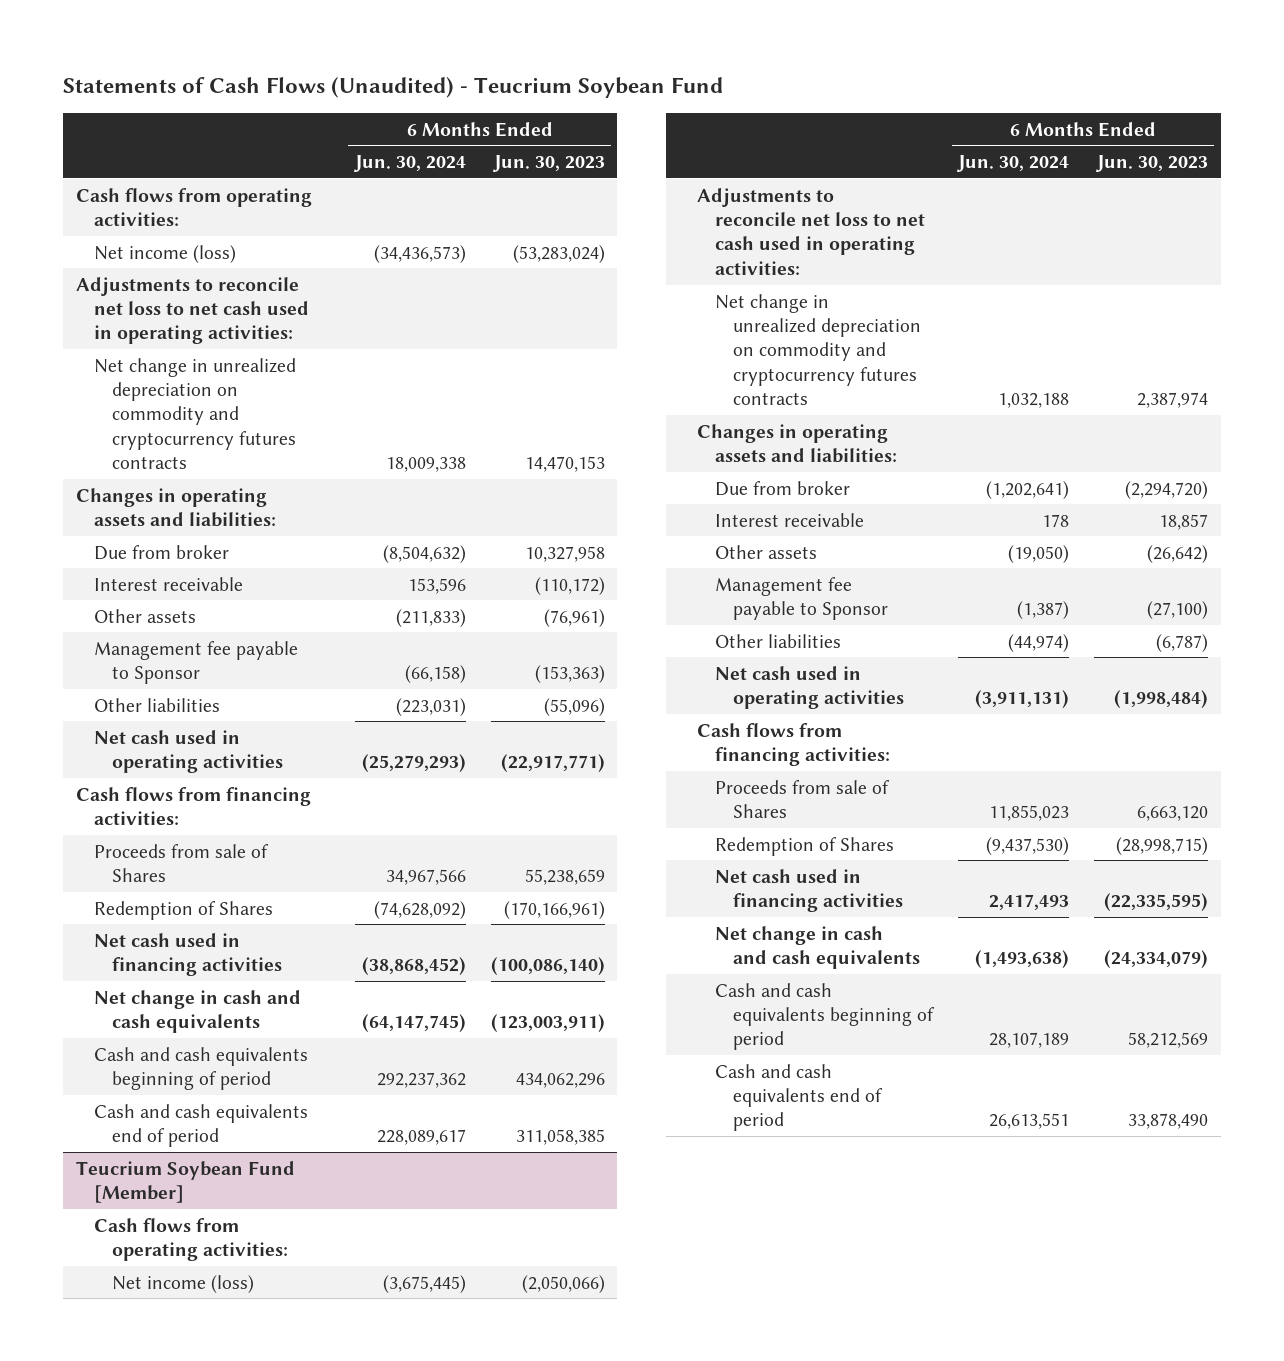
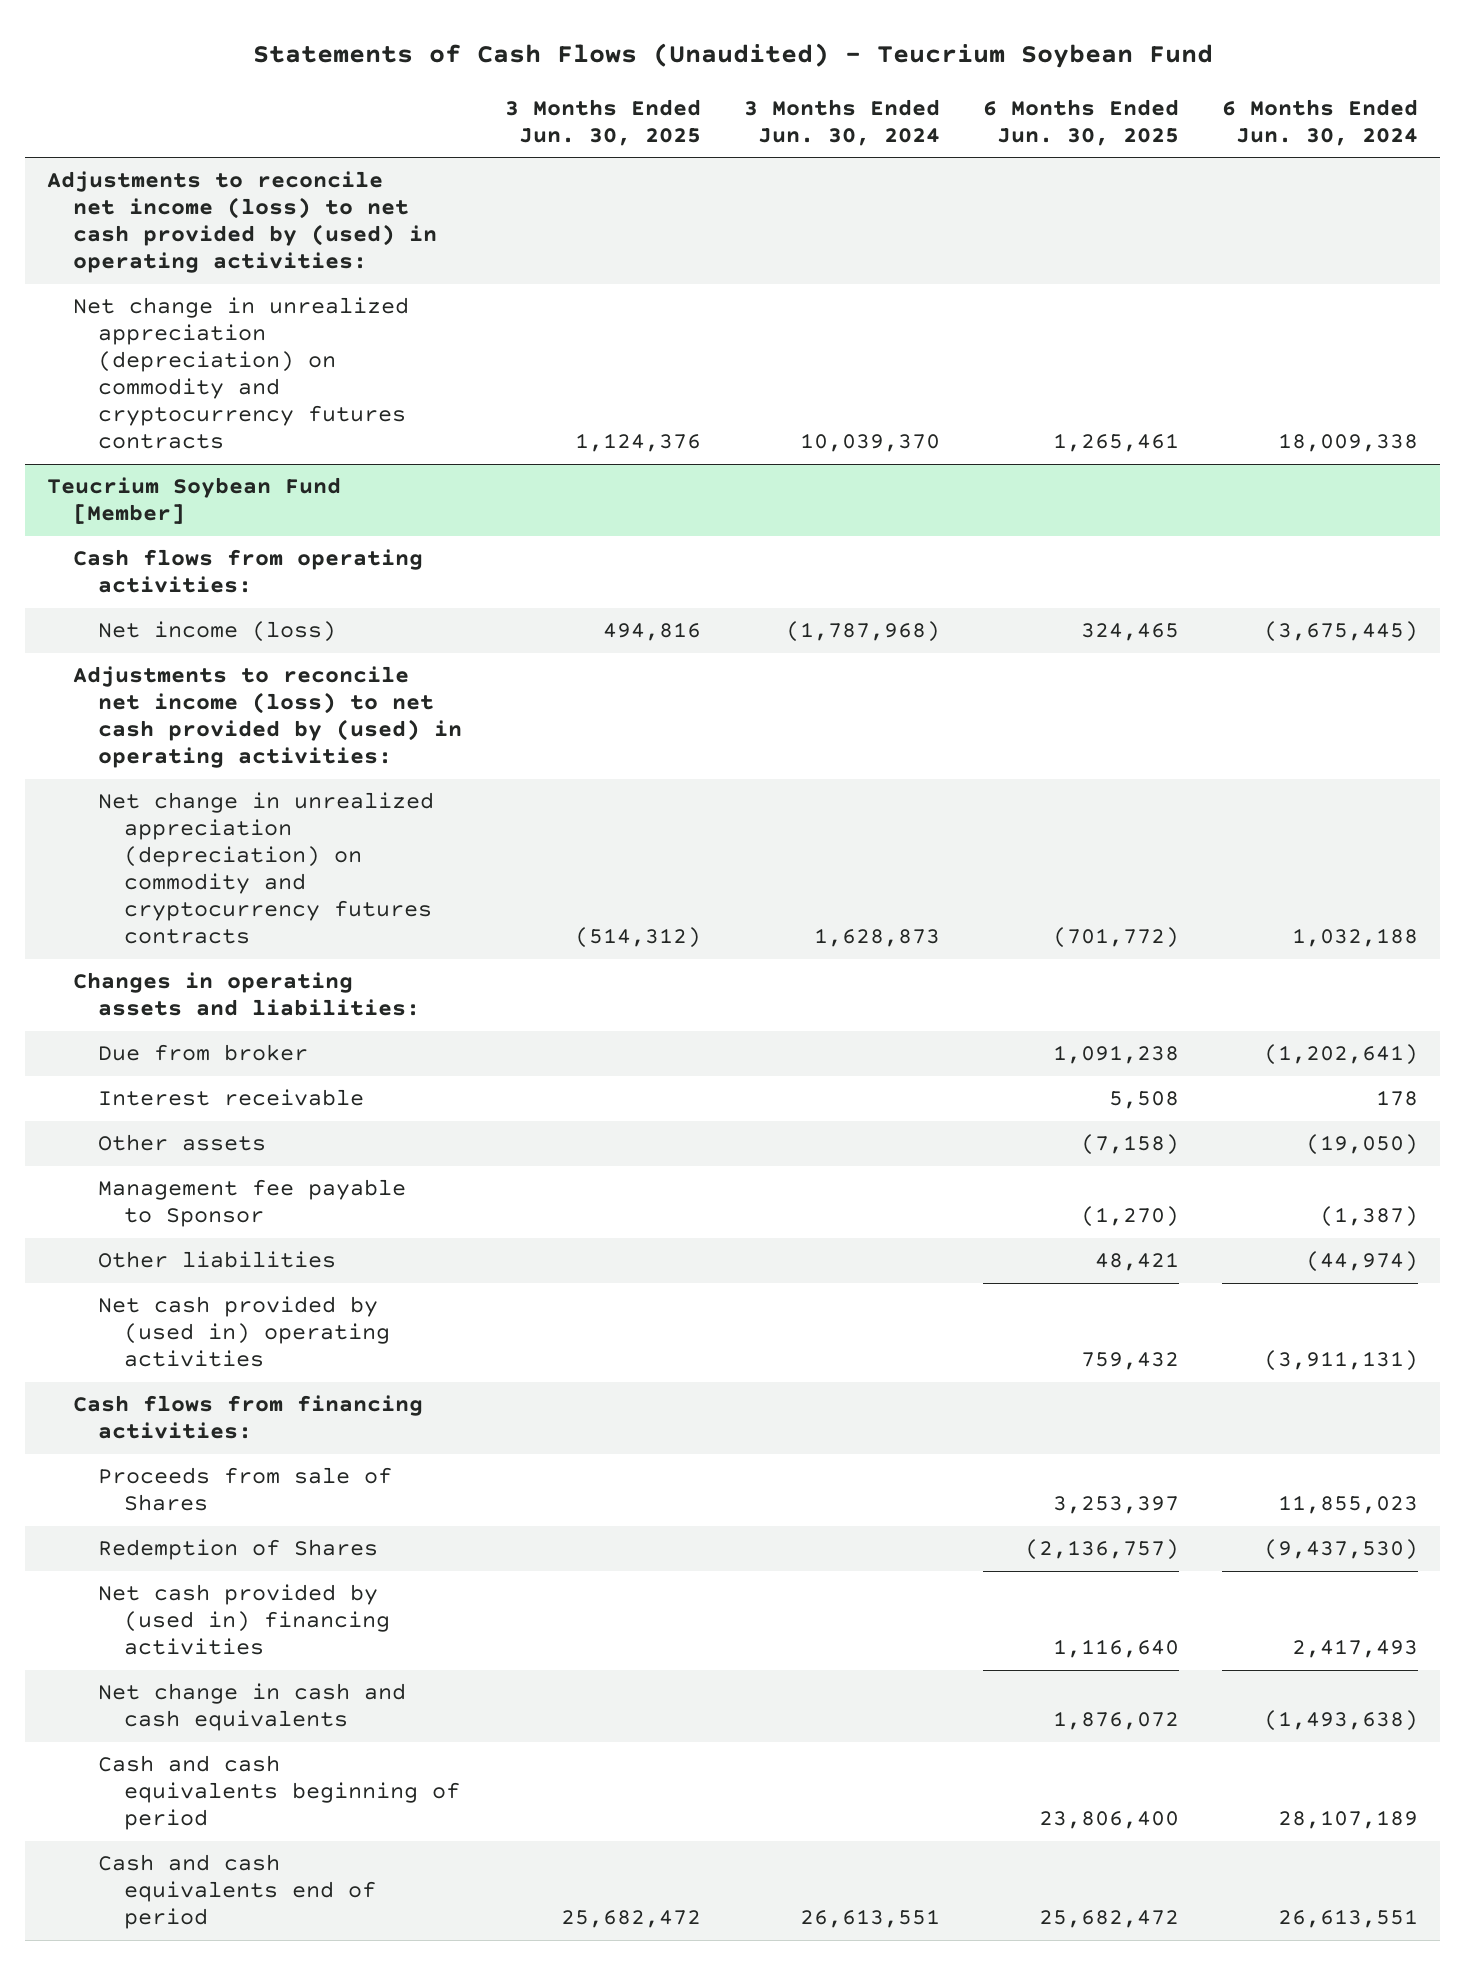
- | 6 Months Ended Jun. 30, 2024 | 6 Months Ended Jun. 30, 2023
+ | 3 Months Ended Jun. 30, 2025 | 3 Months Ended Jun. 30, 2024 | 6 Months Ended Jun. 30, 2025 | 6 Months Ended Jun. 30, 2024
- Cash flows from operating activities:
- Net income (loss) | (34,436,573) | (53,283,024)
- Adjustments to reconcile net loss to net cash used in operating activities:
- Net change in unrealized depreciation on commodity and cryptocurrency futures contracts | 18,009,338 | 14,470,153
- Changes in operating assets and liabilities:
- Due from broker | (8,504,632) | 10,327,958
- Interest receivable | 153,596 | (110,172)
- Other assets | (211,833) | (76,961)
- Management fee payable to Sponsor | (66,158) | (153,363)
- Other liabilities | (223,031) | (55,096)
- Net cash used in operating activities | (25,279,293) | (22,917,771)
- Cash flows from financing activities:
- Proceeds from sale of Shares | 34,967,566 | 55,238,659
- Redemption of Shares | (74,628,092) | (170,166,961)
- Net cash used in financing activities | (38,868,452) | (100,086,140)
- Net change in cash and cash equivalents | (64,147,745) | (123,003,911)
- Cash and cash equivalents beginning of period | 292,237,362 | 434,062,296
- Cash and cash equivalents end of period | 228,089,617 | 311,058,385
+ Adjustments to reconcile net income (loss) to net cash provided by (used) in operating activities:
+ Net change in unrealized appreciation (depreciation) on commodity and cryptocurrency futures contracts | 1,124,376 | 10,039,370 | 1,265,461 | 18,009,338
@ Teucrium Soybean Fund [Member]
- Adjustments to reconcile net loss to net cash used in operating activities:
- Net change in unrealized depreciation on commodity and cryptocurrency futures contracts | 1,032,188 | 2,387,974
+ Adjustments to reconcile net income (loss) to net cash provided by (used) in operating activities:
+ Net change in unrealized appreciation (depreciation) on commodity and cryptocurrency futures contracts | (514,312) | 1,628,873 | (701,772) | 1,032,188
- Net cash used in operating activities | (3,911,131) | (1,998,484)
+ Net cash provided by (used in) operating activities | | | 759,432 | (3,911,131)
- Net cash used in financing activities | 2,417,493 | (22,335,595)
+ Net cash provided by (used in) financing activities | | | 1,116,640 | 2,417,493

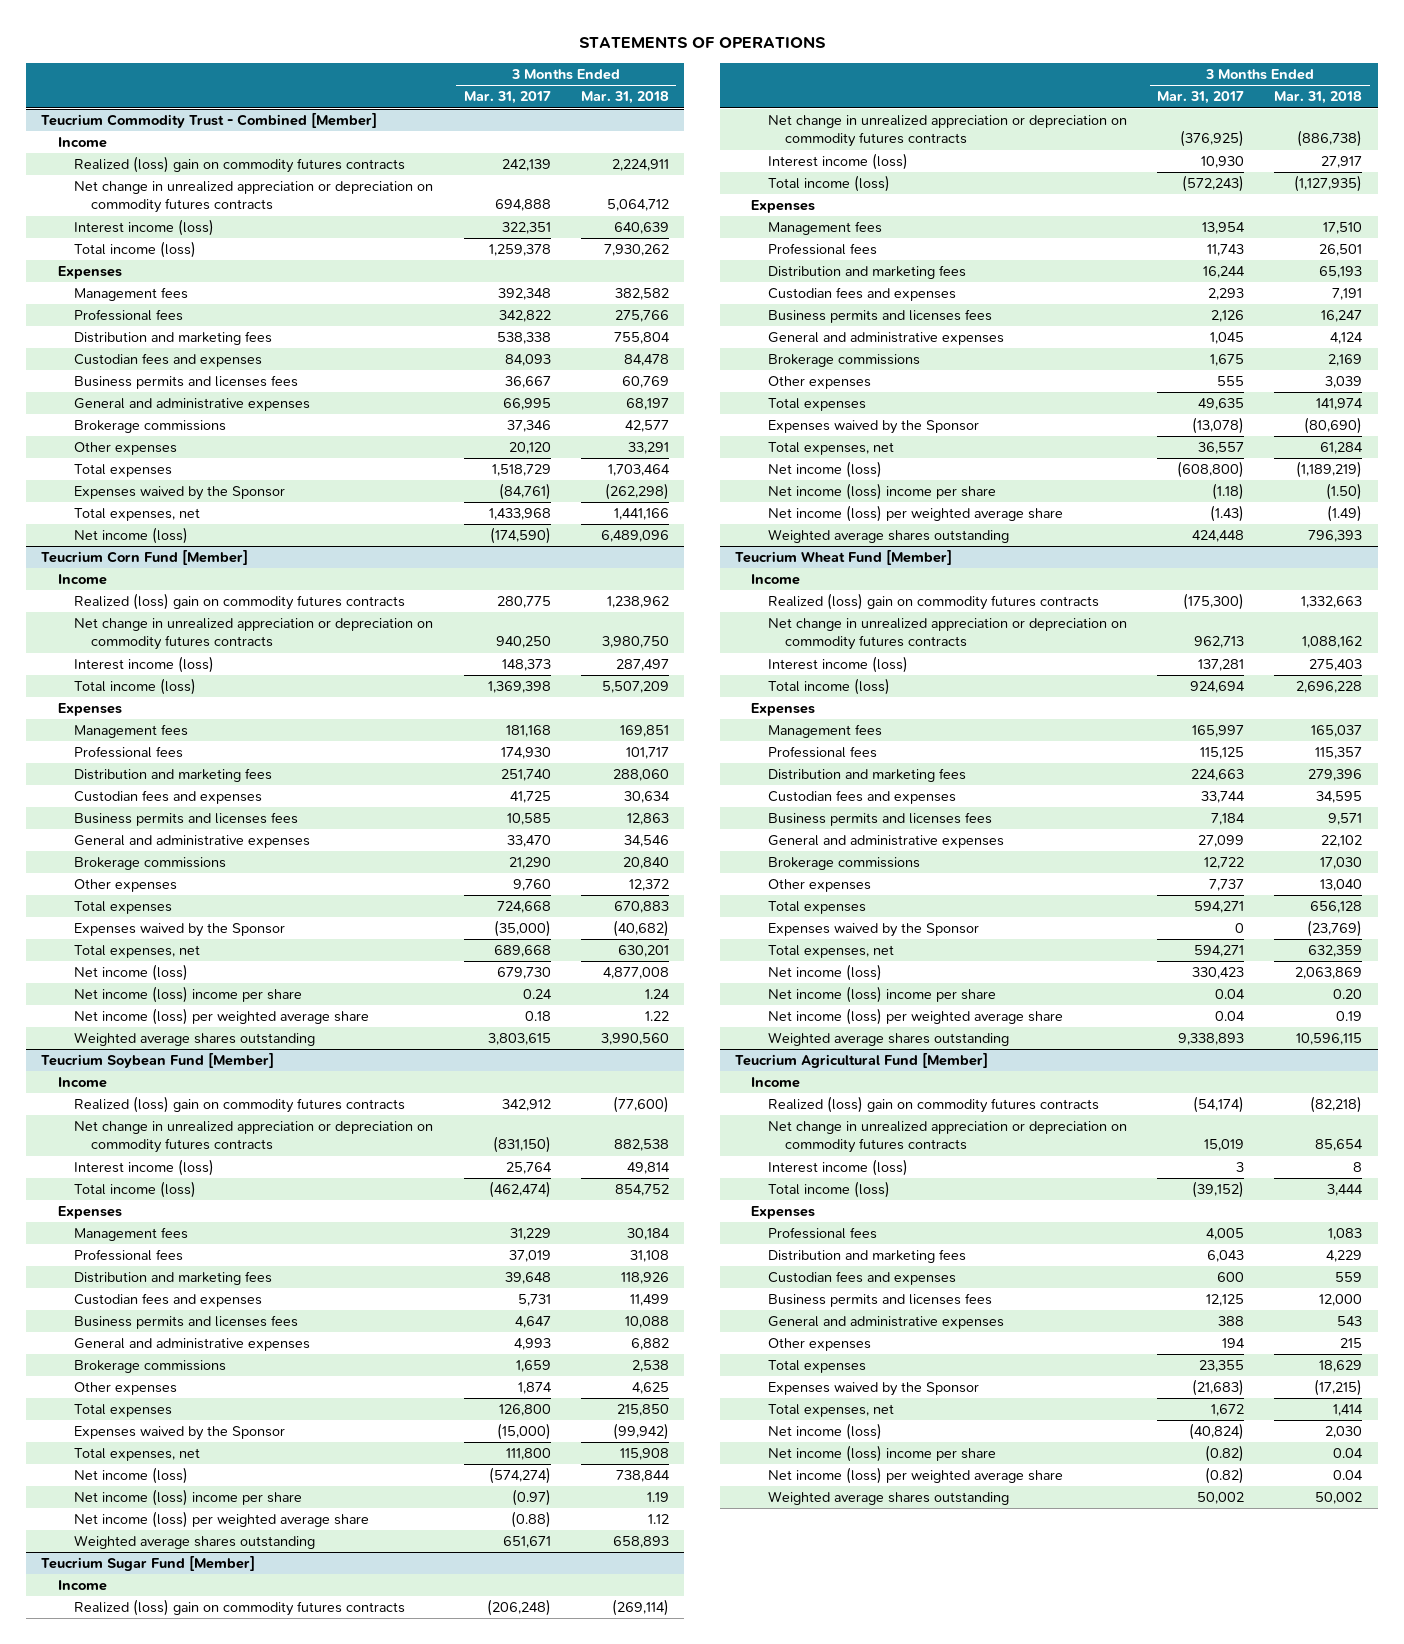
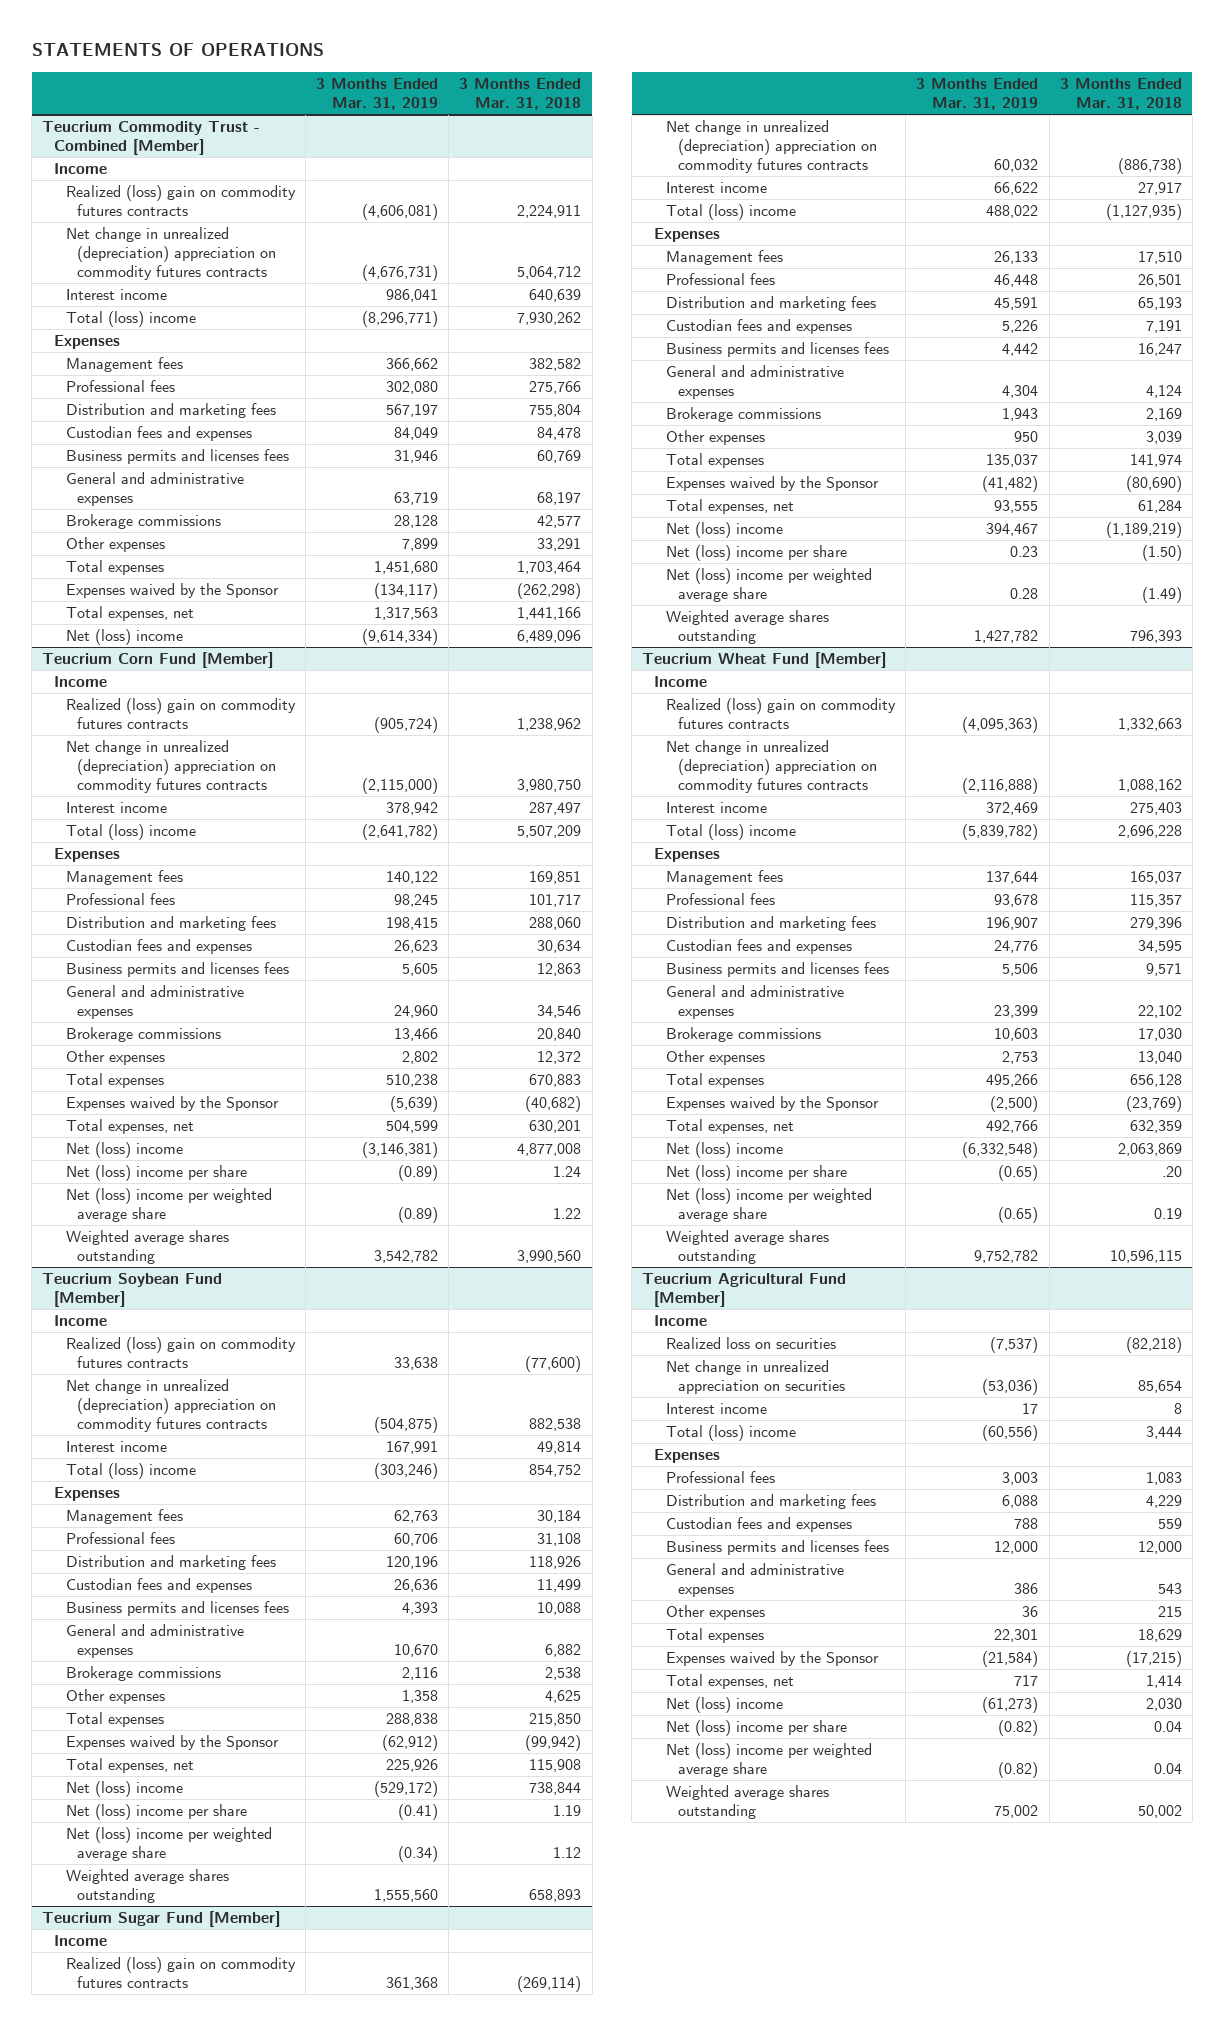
- | 3 Months Ended Mar. 31, 2017 | 3 Months Ended Mar. 31, 2018
+ | 3 Months Ended Mar. 31, 2019 | 3 Months Ended Mar. 31, 2018
@ Teucrium Commodity Trust - Combined [Member]
- Net change in unrealized appreciation or depreciation on commodity futures contracts | 694,888 | 5,064,712
- Interest income (loss) | 322,351 | 640,639
- Total income (loss) | 1,259,378 | 7,930,262
+ Net change in unrealized (depreciation) appreciation on commodity futures contracts | (4,676,731) | 5,064,712
+ Interest income | 986,041 | 640,639
+ Total (loss) income | (8,296,771) | 7,930,262
- Net income (loss) | (174,590) | 6,489,096
+ Net (loss) income | (9,614,334) | 6,489,096
@ Teucrium Corn Fund [Member]
- Net change in unrealized appreciation or depreciation on commodity futures contracts | 940,250 | 3,980,750
- Interest income (loss) | 148,373 | 287,497
- Total income (loss) | 1,369,398 | 5,507,209
+ Net change in unrealized (depreciation) appreciation on commodity futures contracts | (2,115,000) | 3,980,750
+ Interest income | 378,942 | 287,497
+ Total (loss) income | (2,641,782) | 5,507,209
- Net income (loss) | 679,730 | 4,877,008
- Net income (loss) income per share | 0.24 | 1.24
- Net income (loss) per weighted average share | 0.18 | 1.22
+ Net (loss) income | (3,146,381) | 4,877,008
+ Net (loss) income per share | (0.89) | 1.24
+ Net (loss) income per weighted average share | (0.89) | 1.22
@ Teucrium Soybean Fund [Member]
- Net change in unrealized appreciation or depreciation on commodity futures contracts | (831,150) | 882,538
- Interest income (loss) | 25,764 | 49,814
- Total income (loss) | (462,474) | 854,752
+ Net change in unrealized (depreciation) appreciation on commodity futures contracts | (504,875) | 882,538
+ Interest income | 167,991 | 49,814
+ Total (loss) income | (303,246) | 854,752
- Net income (loss) | (574,274) | 738,844
- Net income (loss) income per share | (0.97) | 1.19
- Net income (loss) per weighted average share | (0.88) | 1.12
+ Net (loss) income | (529,172) | 738,844
+ Net (loss) income per share | (0.41) | 1.19
+ Net (loss) income per weighted average share | (0.34) | 1.12
@ Teucrium Sugar Fund [Member]
- Net change in unrealized appreciation or depreciation on commodity futures contracts | (376,925) | (886,738)
- Interest income (loss) | 10,930 | 27,917
- Total income (loss) | (572,243) | (1,127,935)
+ Net change in unrealized (depreciation) appreciation on commodity futures contracts | 60,032 | (886,738)
+ Interest income | 66,622 | 27,917
+ Total (loss) income | 488,022 | (1,127,935)
- Net income (loss) | (608,800) | (1,189,219)
- Net income (loss) income per share | (1.18) | (1.50)
- Net income (loss) per weighted average share | (1.43) | (1.49)
+ Net (loss) income | 394,467 | (1,189,219)
+ Net (loss) income per share | 0.23 | (1.50)
+ Net (loss) income per weighted average share | 0.28 | (1.49)
@ Teucrium Wheat Fund [Member]
- Net change in unrealized appreciation or depreciation on commodity futures contracts | 962,713 | 1,088,162
- Interest income (loss) | 137,281 | 275,403
- Total income (loss) | 924,694 | 2,696,228
+ Net change in unrealized (depreciation) appreciation on commodity futures contracts | (2,116,888) | 1,088,162
+ Interest income | 372,469 | 275,403
+ Total (loss) income | (5,839,782) | 2,696,228
- Net income (loss) | 330,423 | 2,063,869
- Net income (loss) income per share | 0.04 | 0.20
- Net income (loss) per weighted average share | 0.04 | 0.19
+ Net (loss) income | (6,332,548) | 2,063,869
+ Net (loss) income per share | (0.65) | .20
+ Net (loss) income per weighted average share | (0.65) | 0.19
@ Teucrium Agricultural Fund [Member]
- Realized (loss) gain on commodity futures contracts | (54,174) | (82,218)
- Net change in unrealized appreciation or depreciation on commodity futures contracts | 15,019 | 85,654
- Interest income (loss) | 3 | 8
- Total income (loss) | (39,152) | 3,444
+ Realized loss on securities | (7,537) | (82,218)
+ Net change in unrealized appreciation on securities | (53,036) | 85,654
+ Interest income | 17 | 8
+ Total (loss) income | (60,556) | 3,444
- Net income (loss) | (40,824) | 2,030
- Net income (loss) income per share | (0.82) | 0.04
- Net income (loss) per weighted average share | (0.82) | 0.04
+ Net (loss) income | (61,273) | 2,030
+ Net (loss) income per share | (0.82) | 0.04
+ Net (loss) income per weighted average share | (0.82) | 0.04

